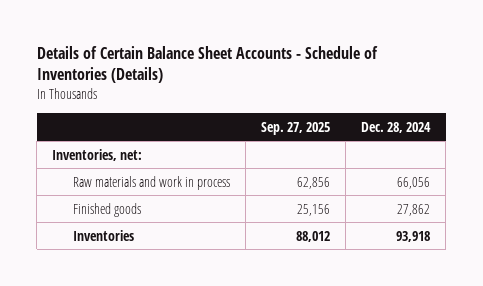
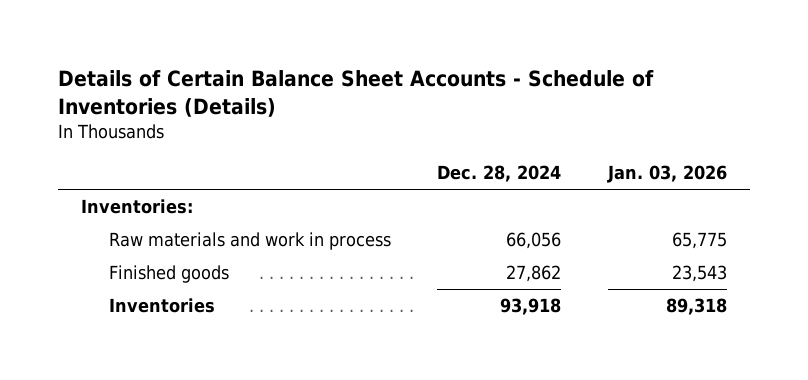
- | Sep. 27, 2025 | Dec. 28, 2024
+ | Dec. 28, 2024 | Jan. 03, 2026
- Inventories, net:
+ Inventories:

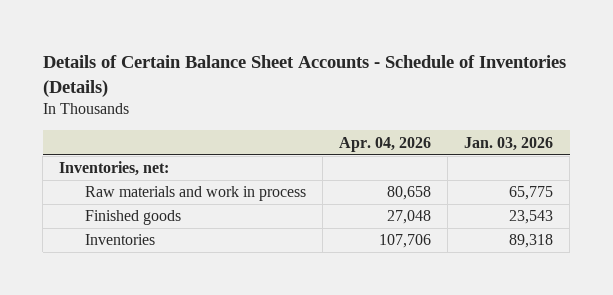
- | Dec. 28, 2024 | Jan. 03, 2026
+ | Apr. 04, 2026 | Jan. 03, 2026
- Inventories:
+ Inventories, net:

